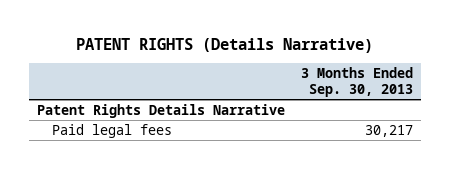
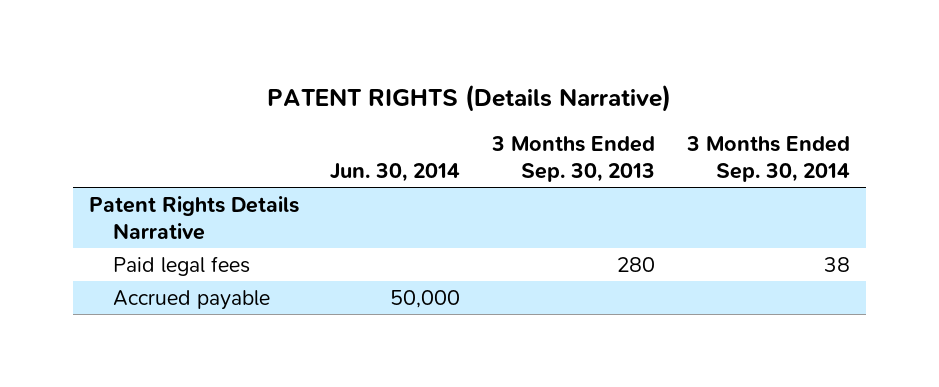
- | 3 Months Ended Sep. 30, 2013
+ | Jun. 30, 2014 | 3 Months Ended Sep. 30, 2013 | 3 Months Ended Sep. 30, 2014
- Paid legal fees | 30,217
+ Paid legal fees | | 280 | 38
+ Accrued payable | 50,000 | |

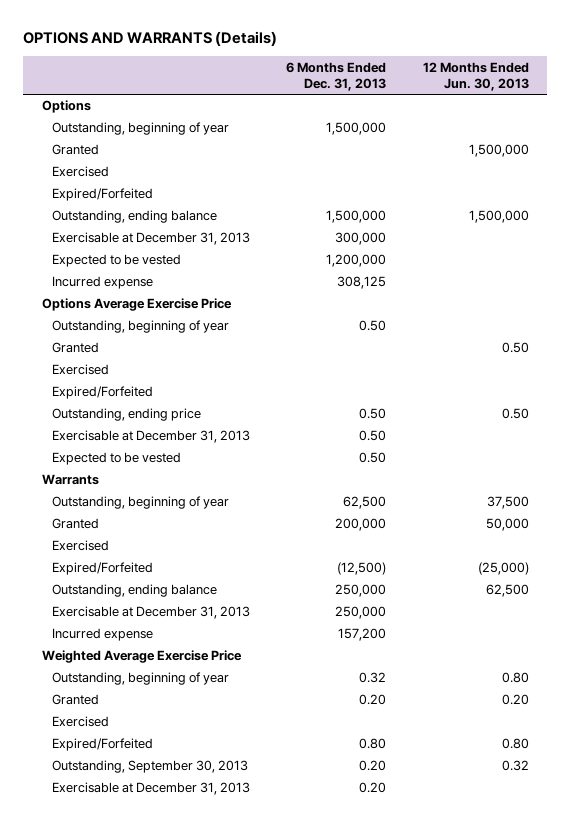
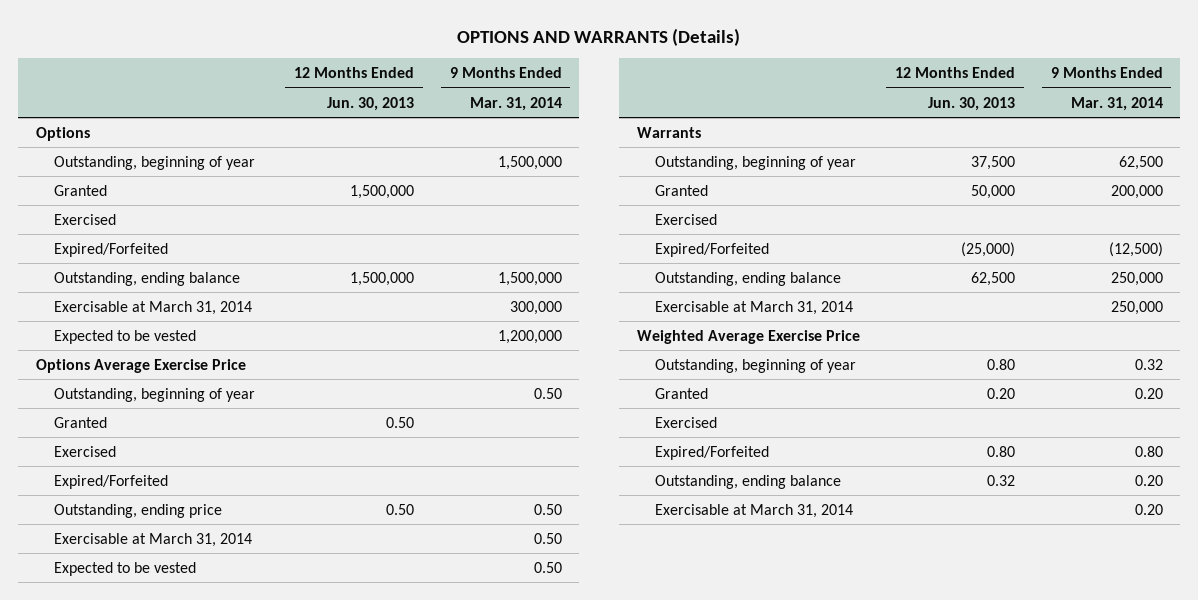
- | 6 Months Ended Dec. 31, 2013 | 12 Months Ended Jun. 30, 2013
+ | 12 Months Ended Jun. 30, 2013 | 9 Months Ended Mar. 31, 2014
- Exercisable at December 31, 2013 | 300,000 |
+ Exercisable at March 31, 2014 | | 300,000
- Incurred expense | 308,125 |
- Exercisable at December 31, 2013 | 0.50 |
+ Exercisable at March 31, 2014 | | 0.50
- Exercisable at December 31, 2013 | 250,000 |
- Incurred expense | 157,200 |
+ Exercisable at March 31, 2014 | | 250,000
- Outstanding, September 30, 2013 | 0.20 | 0.32
- Exercisable at December 31, 2013 | 0.20 |
+ Outstanding, ending balance | 0.32 | 0.20
+ Exercisable at March 31, 2014 | | 0.20

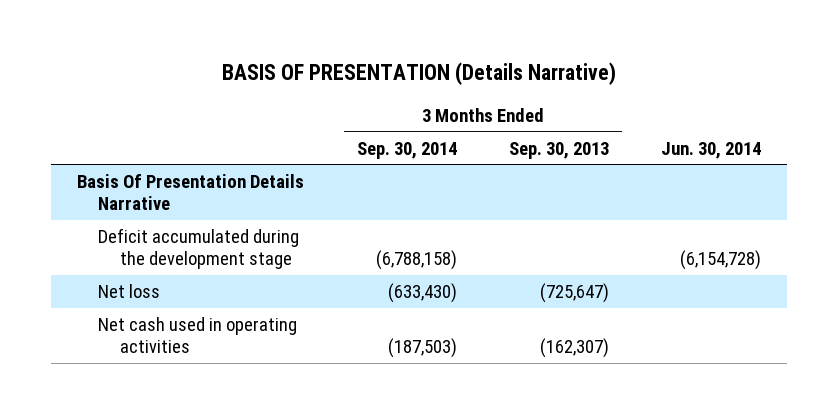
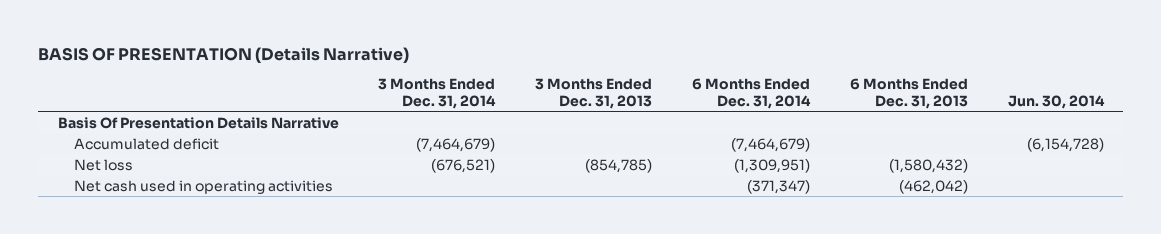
- | 3 Months Ended Sep. 30, 2014 | 3 Months Ended Sep. 30, 2013 | Jun. 30, 2014
+ | 3 Months Ended Dec. 31, 2014 | 3 Months Ended Dec. 31, 2013 | 6 Months Ended Dec. 31, 2014 | 6 Months Ended Dec. 31, 2013 | Jun. 30, 2014
- Deficit accumulated during the development stage | (6,788,158) | | (6,154,728)
+ Accumulated deficit | (7,464,679) | | (7,464,679) | | (6,154,728)

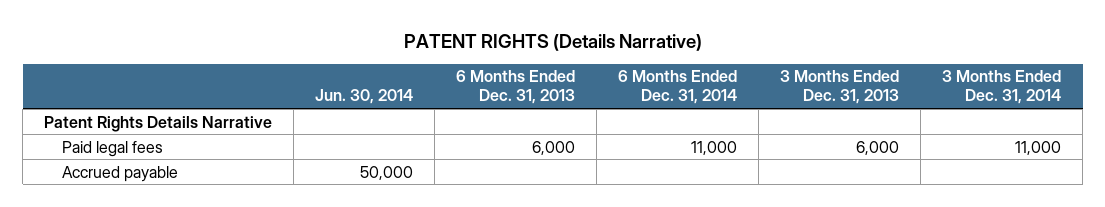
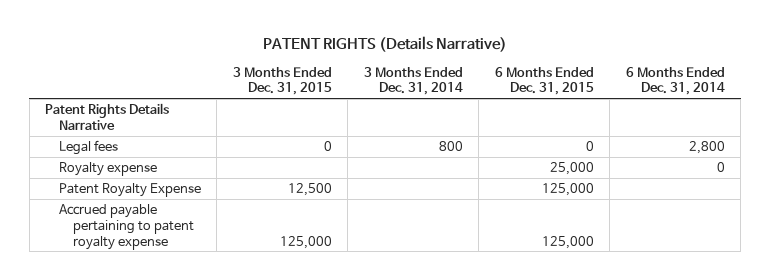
- | Jun. 30, 2014 | 6 Months Ended Dec. 31, 2013 | 6 Months Ended Dec. 31, 2014 | 3 Months Ended Dec. 31, 2013 | 3 Months Ended Dec. 31, 2014
+ | 3 Months Ended Dec. 31, 2015 | 3 Months Ended Dec. 31, 2014 | 6 Months Ended Dec. 31, 2015 | 6 Months Ended Dec. 31, 2014
- Paid legal fees | | 6,000 | 11,000 | 6,000 | 11,000
- Accrued payable | 50,000 | | | |
+ Legal fees | 0 | 800 | 0 | 2,800
+ Royalty expense | | | 25,000 | 0
+ Patent Royalty Expense | 12,500 | | 125,000 |
+ Accrued payable pertaining to patent royalty expense | 125,000 | | 125,000 |

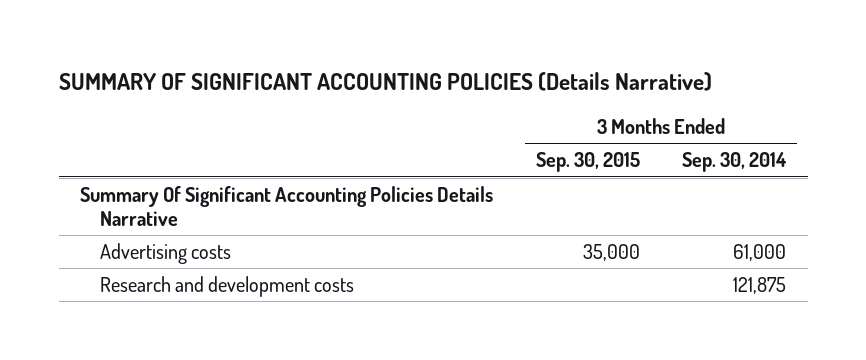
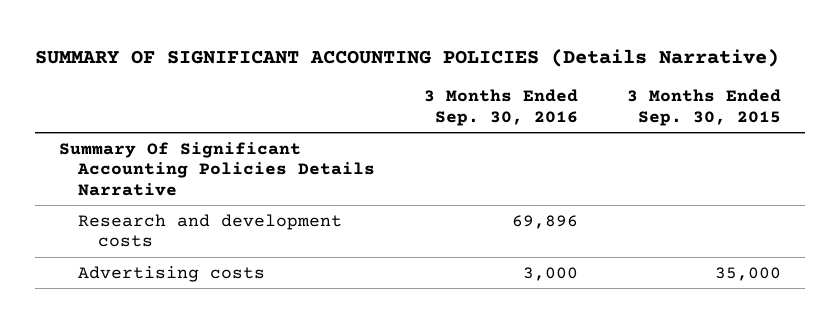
- | 3 Months Ended Sep. 30, 2015 | 3 Months Ended Sep. 30, 2014
+ | 3 Months Ended Sep. 30, 2016 | 3 Months Ended Sep. 30, 2015
moved down: Advertising costs | 3,000 | 35,000

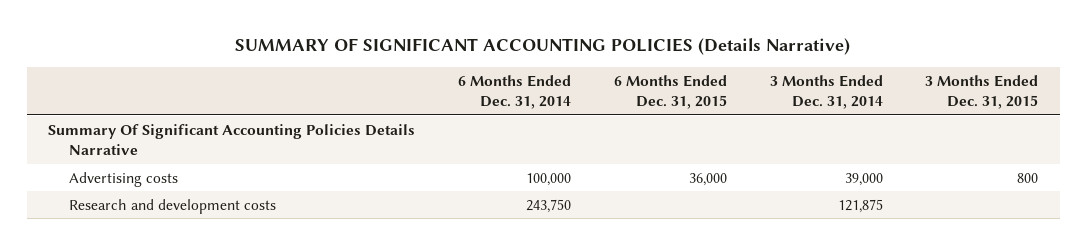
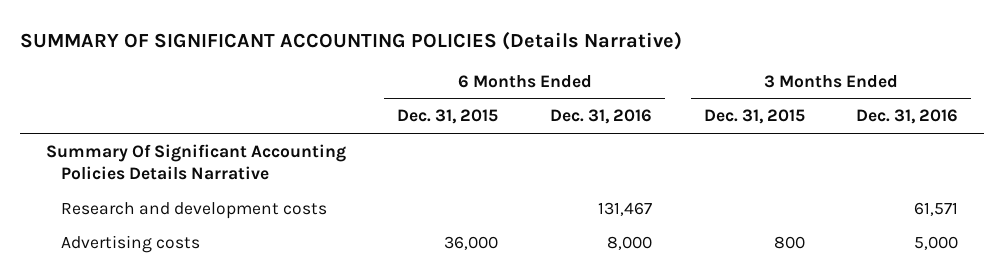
- | 6 Months Ended Dec. 31, 2014 | 6 Months Ended Dec. 31, 2015 | 3 Months Ended Dec. 31, 2014 | 3 Months Ended Dec. 31, 2015
+ | 6 Months Ended Dec. 31, 2015 | 6 Months Ended Dec. 31, 2016 | 3 Months Ended Dec. 31, 2015 | 3 Months Ended Dec. 31, 2016
moved down: Advertising costs | 36,000 | 8,000 | 800 | 5,000

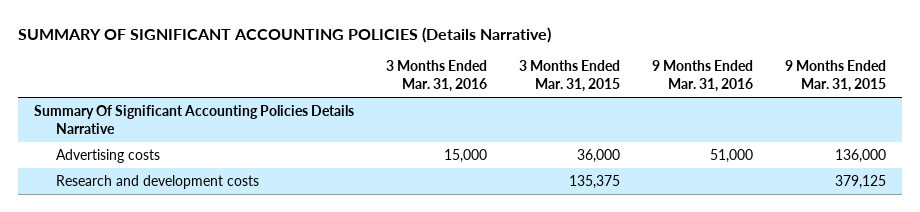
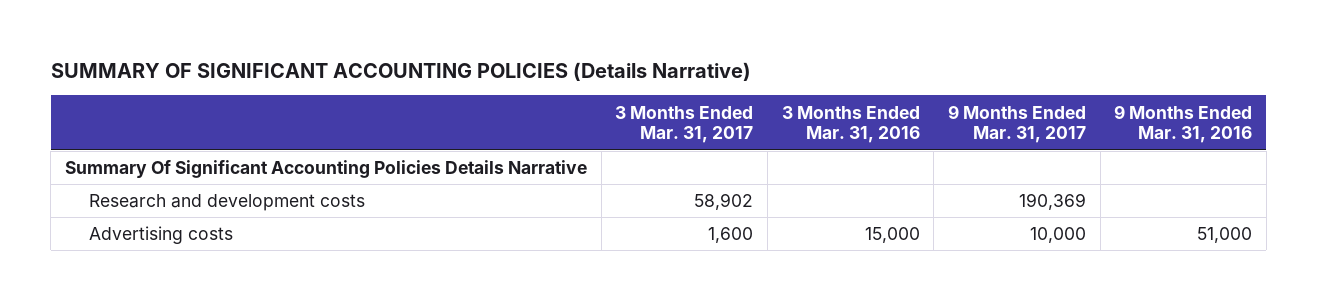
- | 3 Months Ended Mar. 31, 2016 | 3 Months Ended Mar. 31, 2015 | 9 Months Ended Mar. 31, 2016 | 9 Months Ended Mar. 31, 2015
+ | 3 Months Ended Mar. 31, 2017 | 3 Months Ended Mar. 31, 2016 | 9 Months Ended Mar. 31, 2017 | 9 Months Ended Mar. 31, 2016
moved down: Advertising costs | 1,600 | 15,000 | 10,000 | 51,000

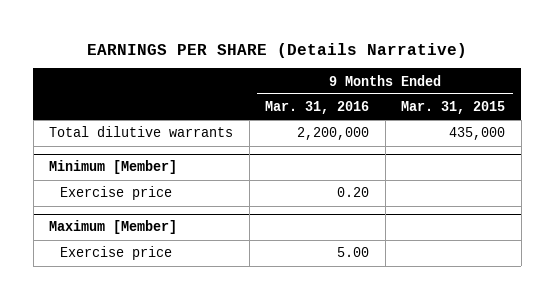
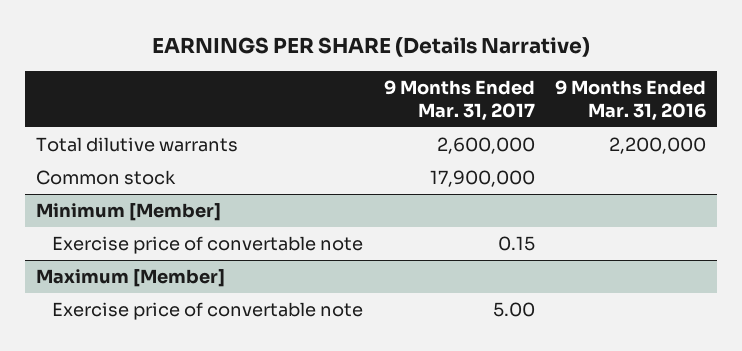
- | 9 Months Ended Mar. 31, 2016 | 9 Months Ended Mar. 31, 2015
+ | 9 Months Ended Mar. 31, 2017 | 9 Months Ended Mar. 31, 2016
+ Common stock | 17,900,000 |
@ Minimum [Member]
- Exercise price | 0.20 |
+ Exercise price of convertable note | 0.15 |
@ Maximum [Member]
- Exercise price | 5.00 |
+ Exercise price of convertable note | 5.00 |

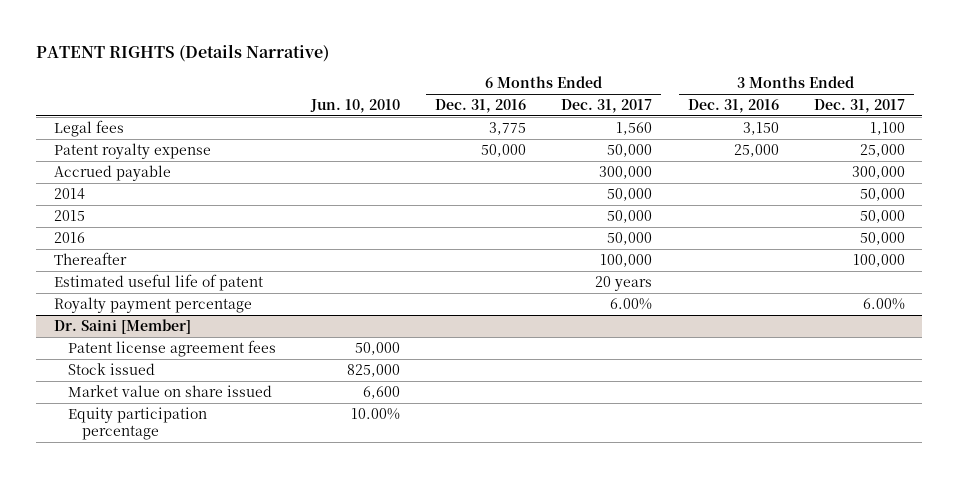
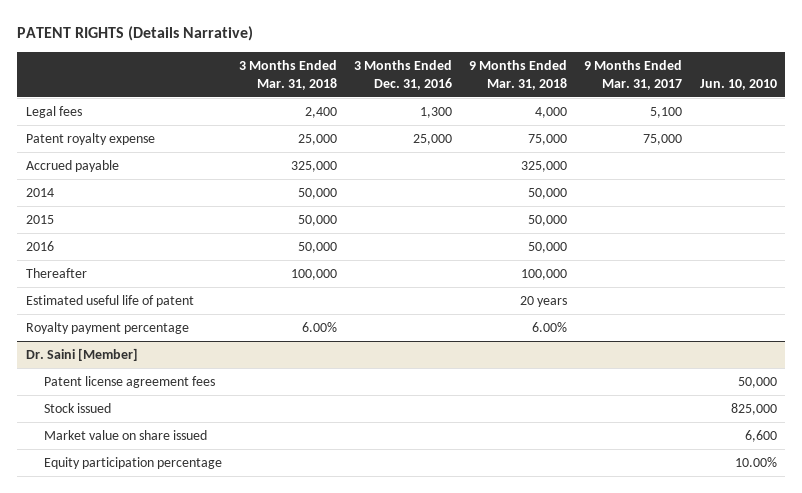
- | Jun. 10, 2010 | 6 Months Ended Dec. 31, 2016 | 6 Months Ended Dec. 31, 2017 | 3 Months Ended Dec. 31, 2016 | 3 Months Ended Dec. 31, 2017
+ | 3 Months Ended Mar. 31, 2018 | 3 Months Ended Dec. 31, 2016 | 9 Months Ended Mar. 31, 2018 | 9 Months Ended Mar. 31, 2017 | Jun. 10, 2010
- Legal fees | | 3,775 | 1,560 | 3,150 | 1,100
+ Legal fees | 2,400 | 1,300 | 4,000 | 5,100 |

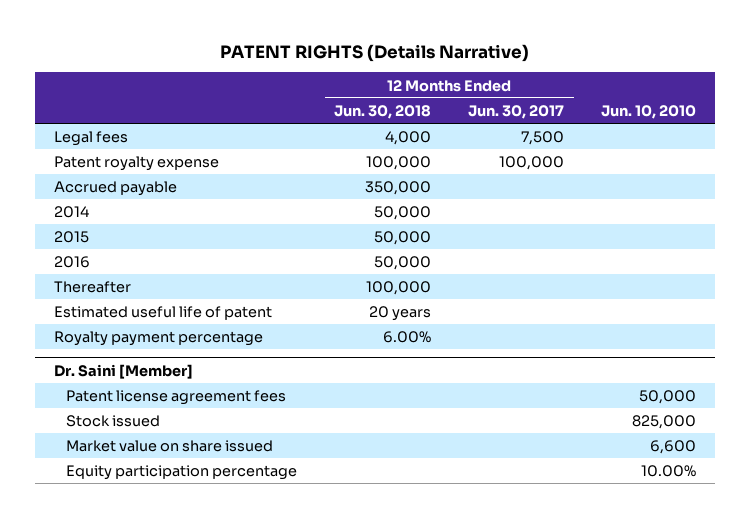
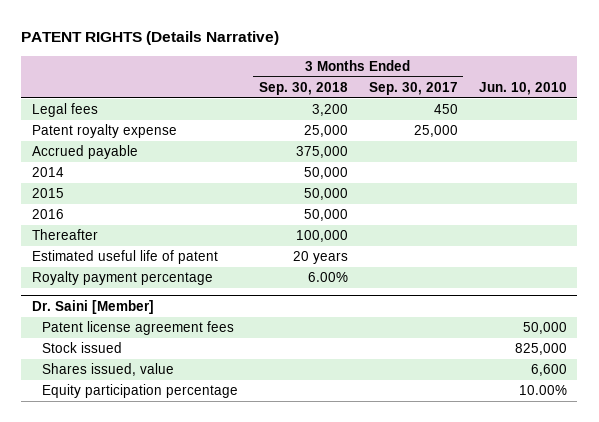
- | 12 Months Ended Jun. 30, 2018 | 12 Months Ended Jun. 30, 2017 | Jun. 10, 2010
+ | 3 Months Ended Sep. 30, 2018 | 3 Months Ended Sep. 30, 2017 | Jun. 10, 2010
@ Dr. Saini [Member]
- Market value on share issued | | | 6,600
+ Shares issued, value | | | 6,600

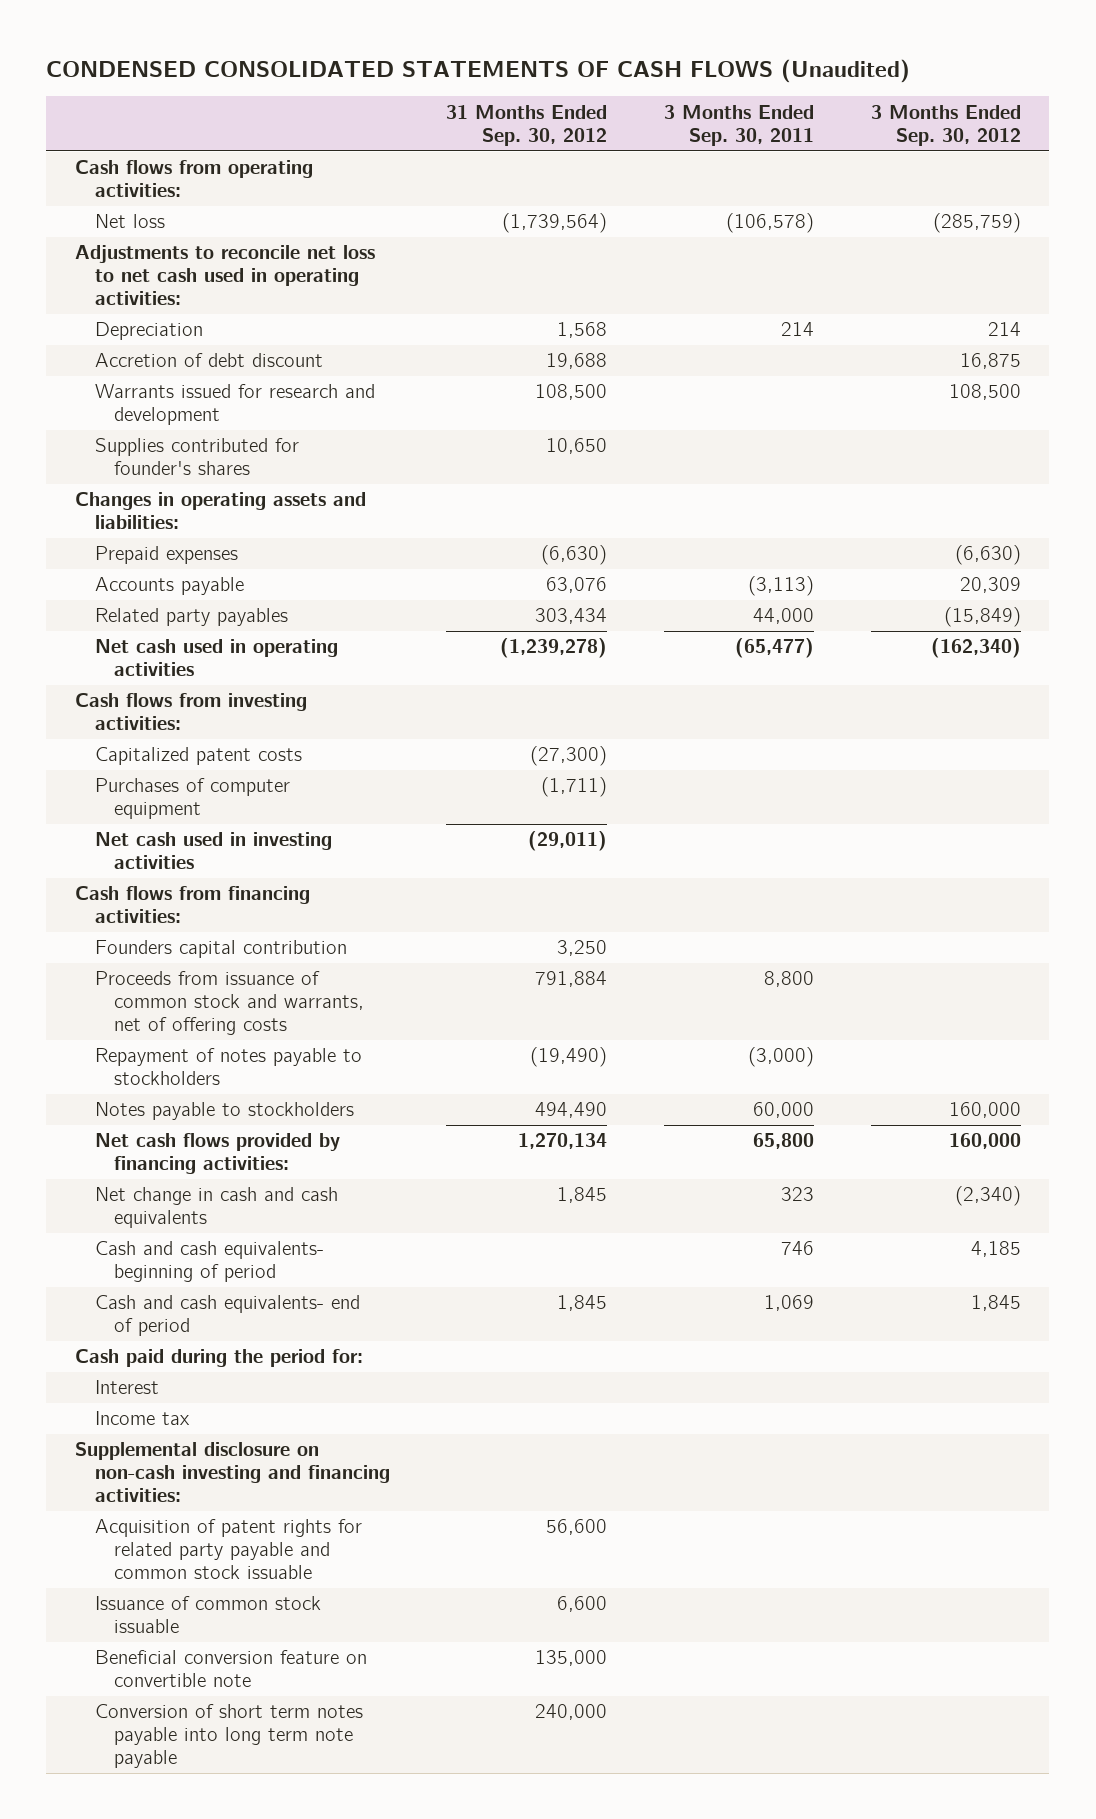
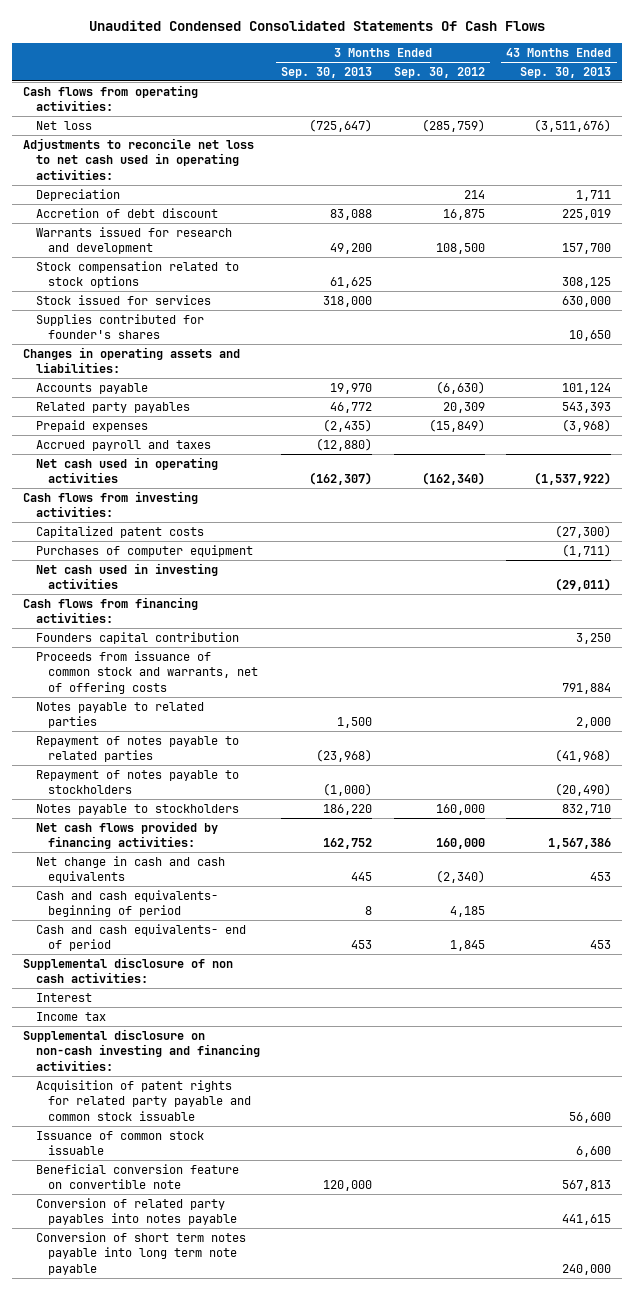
- CONDENSED CONSOLIDATED STATEMENTS OF CASH FLOWS (Unaudited)
+ Unaudited Condensed Consolidated Statements Of Cash Flows
- | 31 Months Ended Sep. 30, 2012 | 3 Months Ended Sep. 30, 2011 | 3 Months Ended Sep. 30, 2012
+ | 3 Months Ended Sep. 30, 2013 | 3 Months Ended Sep. 30, 2012 | 43 Months Ended Sep. 30, 2013
+ Stock compensation related to stock options | 61,625 | | 308,125
+ Stock issued for services | 318,000 | | 630,000
- Prepaid expenses | (6,630) | | (6,630)
- Accounts payable | 63,076 | (3,113) | 20,309
- Related party payables | 303,434 | 44,000 | (15,849)
+ Accounts payable | 19,970 | (6,630) | 101,124
+ Related party payables | 46,772 | 20,309 | 543,393
+ Prepaid expenses | (2,435) | (15,849) | (3,968)
+ Accrued payroll and taxes | (12,880) | |
+ Notes payable to related parties | 1,500 | | 2,000
+ Repayment of notes payable to related parties | (23,968) | | (41,968)
- Cash paid during the period for:
+ Supplemental disclosure of non cash activities:
+ Conversion of related party payables into notes payable | | | 441,615

